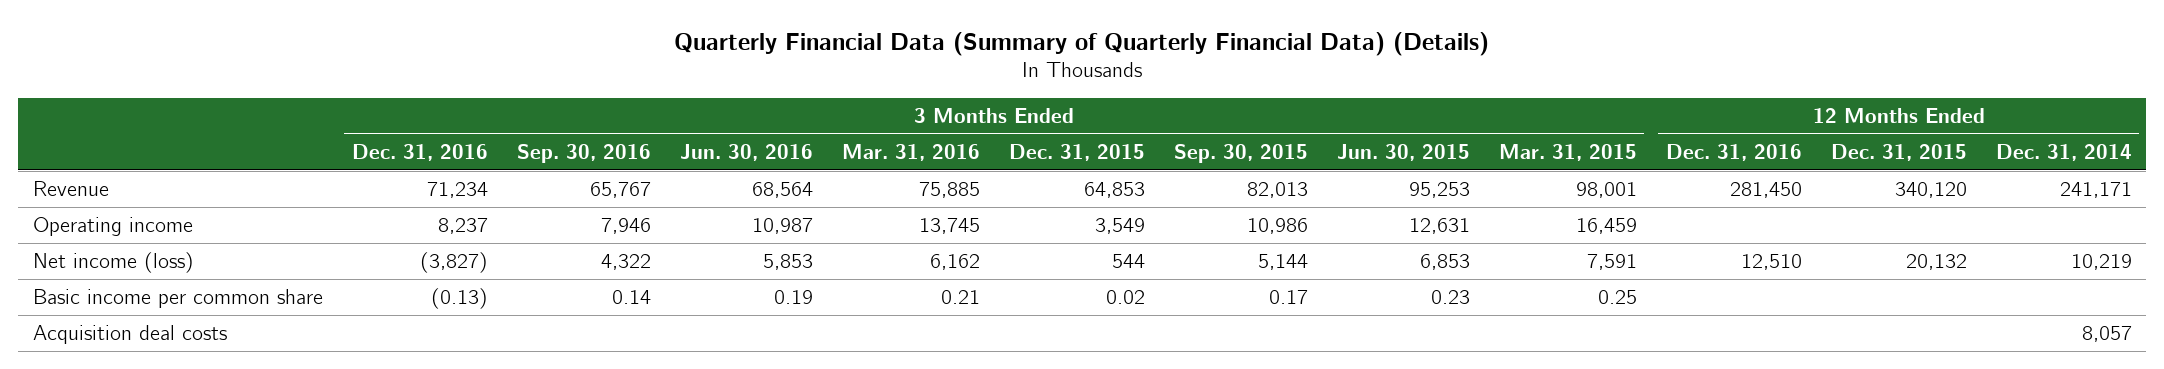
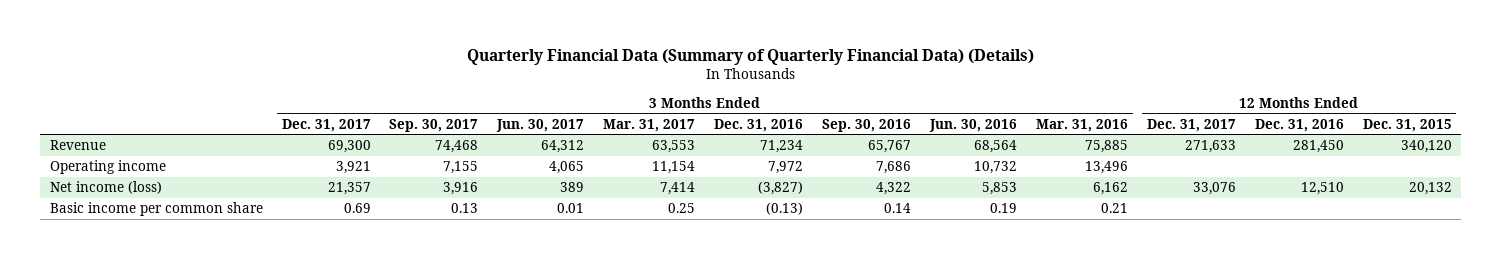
- | 3 Months Ended Dec. 31, 2016 | 3 Months Ended Sep. 30, 2016 | 3 Months Ended Jun. 30, 2016 | 3 Months Ended Mar. 31, 2016 | 3 Months Ended Dec. 31, 2015 | 3 Months Ended Sep. 30, 2015 | 3 Months Ended Jun. 30, 2015 | 3 Months Ended Mar. 31, 2015 | 12 Months Ended Dec. 31, 2016 | 12 Months Ended Dec. 31, 2015 | 12 Months Ended Dec. 31, 2014
+ | 3 Months Ended Dec. 31, 2017 | 3 Months Ended Sep. 30, 2017 | 3 Months Ended Jun. 30, 2017 | 3 Months Ended Mar. 31, 2017 | 3 Months Ended Dec. 31, 2016 | 3 Months Ended Sep. 30, 2016 | 3 Months Ended Jun. 30, 2016 | 3 Months Ended Mar. 31, 2016 | 12 Months Ended Dec. 31, 2017 | 12 Months Ended Dec. 31, 2016 | 12 Months Ended Dec. 31, 2015
- Operating income | 8,237 | 7,946 | 10,987 | 13,745 | 3,549 | 10,986 | 12,631 | 16,459 | | |
+ Operating income | 3,921 | 7,155 | 4,065 | 11,154 | 7,972 | 7,686 | 10,732 | 13,496 | | |
- Acquisition deal costs | | | | | | | | | | | 8,057

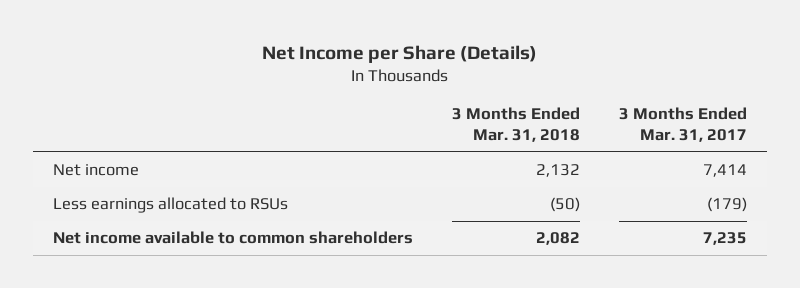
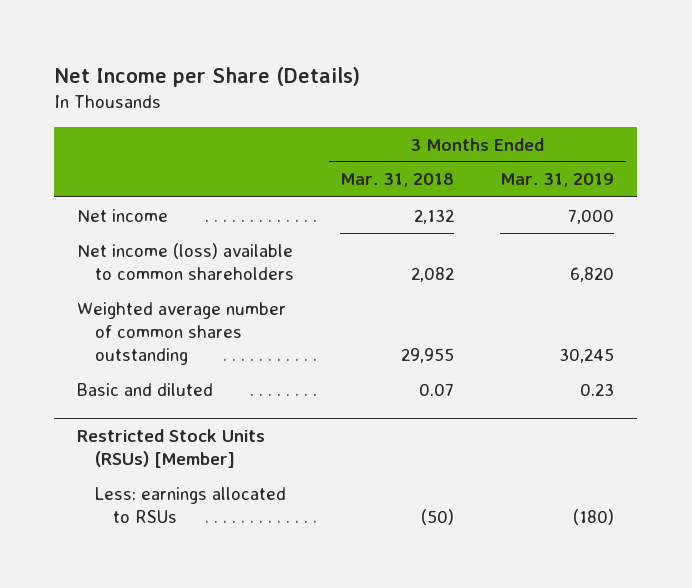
- | 3 Months Ended Mar. 31, 2018 | 3 Months Ended Mar. 31, 2017
+ | 3 Months Ended Mar. 31, 2018 | 3 Months Ended Mar. 31, 2019
- Less earnings allocated to RSUs | (50) | (179)
- Net income available to common shareholders | 2,082 | 7,235
+ Net income (loss) available to common shareholders | 2,082 | 6,820
+ Weighted average number of common shares outstanding | 29,955 | 30,245
+ Basic and diluted | 0.07 | 0.23
+ Restricted Stock Units (RSUs) [Member]
+ Less: earnings allocated to RSUs | (50) | (180)

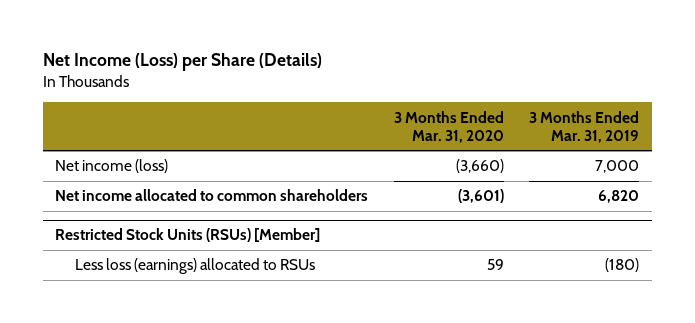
- Net Income per Share (Details)
+ Net Income (Loss) per Share (Details)
- | 3 Months Ended Mar. 31, 2018 | 3 Months Ended Mar. 31, 2019
+ | 3 Months Ended Mar. 31, 2020 | 3 Months Ended Mar. 31, 2019
- Net income | 2,132 | 7,000
- Net income (loss) available to common shareholders | 2,082 | 6,820
- Weighted average number of common shares outstanding | 29,955 | 30,245
- Basic and diluted | 0.07 | 0.23
+ Net income (loss) | (3,660) | 7,000
+ Net income allocated to common shareholders | (3,601) | 6,820
@ Restricted Stock Units (RSUs) [Member]
- Less: earnings allocated to RSUs | (50) | (180)
+ Less loss (earnings) allocated to RSUs | 59 | (180)

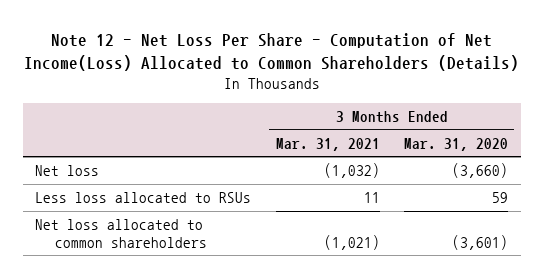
- Net Income (Loss) per Share (Details)
+ Note 12 - Net Loss Per Share - Computation of Net Income(Loss) Allocated to Common Shareholders (Details)
- | 3 Months Ended Mar. 31, 2020 | 3 Months Ended Mar. 31, 2019
+ | 3 Months Ended Mar. 31, 2021 | 3 Months Ended Mar. 31, 2020
- Net income (loss) | (3,660) | 7,000
- Net income allocated to common shareholders | (3,601) | 6,820
- Restricted Stock Units (RSUs) [Member]
- Less loss (earnings) allocated to RSUs | 59 | (180)
+ Net loss | (1,032) | (3,660)
+ Less loss allocated to RSUs | 11 | 59
+ Net loss allocated to common shareholders | (1,021) | (3,601)

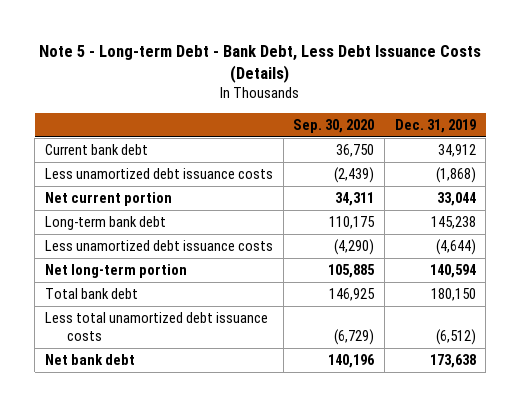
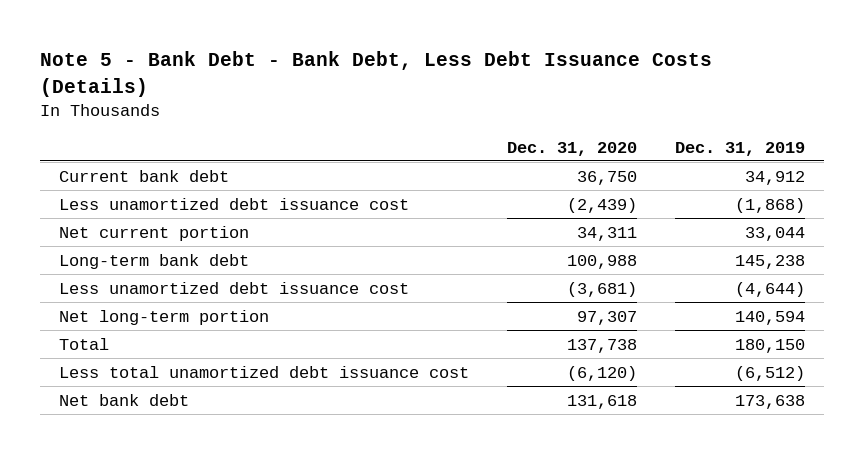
- Note 5 - Long-term Debt - Bank Debt, Less Debt Issuance Costs (Details)
+ Note 5 - Bank Debt - Bank Debt, Less Debt Issuance Costs (Details)
- | Sep. 30, 2020 | Dec. 31, 2019
+ | Dec. 31, 2020 | Dec. 31, 2019
- Less unamortized debt issuance costs | (2,439) | (1,868)
+ Less unamortized debt issuance cost | (2,439) | (1,868)
- Less unamortized debt issuance costs | (4,290) | (4,644)
+ Less unamortized debt issuance cost | (3,681) | (4,644)
- Total bank debt | 146,925 | 180,150
- Less total unamortized debt issuance costs | (6,729) | (6,512)
+ Total | 137,738 | 180,150
+ Less total unamortized debt issuance cost | (6,120) | (6,512)

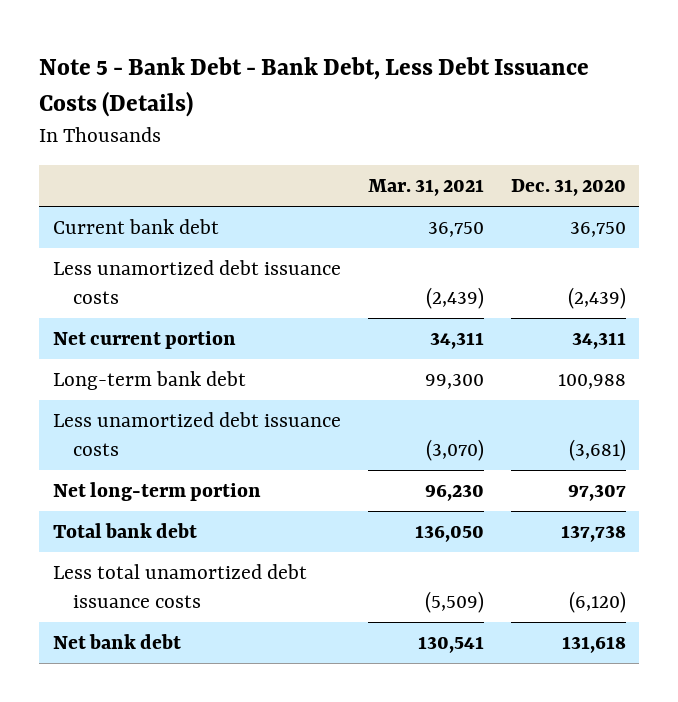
- | Dec. 31, 2020 | Dec. 31, 2019
+ | Mar. 31, 2021 | Dec. 31, 2020
- Less unamortized debt issuance cost | (2,439) | (1,868)
+ Less unamortized debt issuance costs | (2,439) | (2,439)
- Less unamortized debt issuance cost | (3,681) | (4,644)
+ Less unamortized debt issuance costs | (3,070) | (3,681)
- Total | 137,738 | 180,150
- Less total unamortized debt issuance cost | (6,120) | (6,512)
+ Total bank debt | 136,050 | 137,738
+ Less total unamortized debt issuance costs | (5,509) | (6,120)

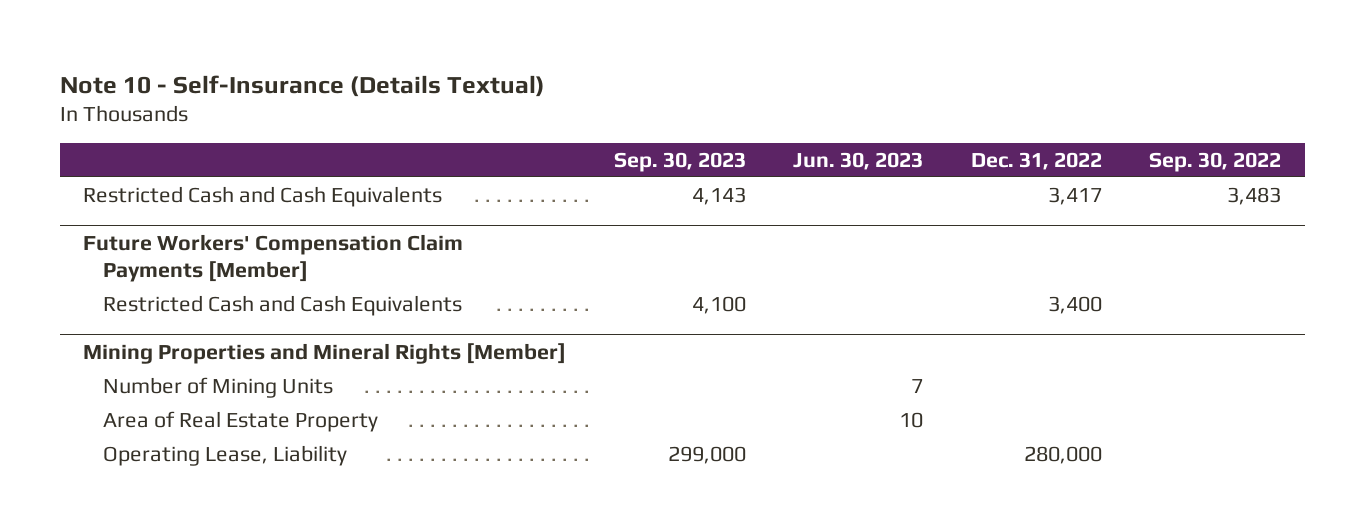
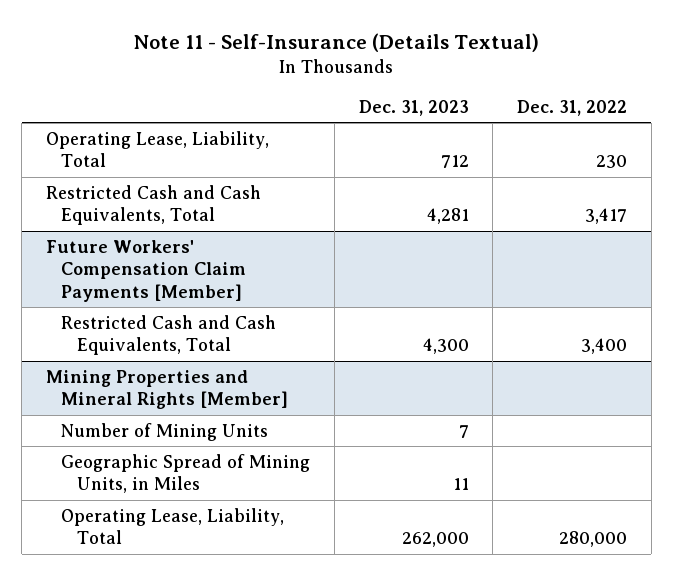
- Note 10 - Self-Insurance (Details Textual)
+ Note 11 - Self-Insurance (Details Textual)
- | Sep. 30, 2023 | Jun. 30, 2023 | Dec. 31, 2022 | Sep. 30, 2022
+ | Dec. 31, 2023 | Dec. 31, 2022
- Restricted Cash and Cash Equivalents | 4,143 | | 3,417 | 3,483
+ Operating Lease, Liability, Total | 712 | 230
+ Restricted Cash and Cash Equivalents, Total | 4,281 | 3,417
@ Future Workers' Compensation Claim Payments [Member]
- Restricted Cash and Cash Equivalents | 4,100 | | 3,400 |
+ Restricted Cash and Cash Equivalents, Total | 4,300 | 3,400
@ Mining Properties and Mineral Rights [Member]
- Area of Real Estate Property | | 10 | |
- Operating Lease, Liability | 299,000 | | 280,000 |
+ Geographic Spread of Mining Units, in Miles | 11 |
+ Operating Lease, Liability, Total | 262,000 | 280,000

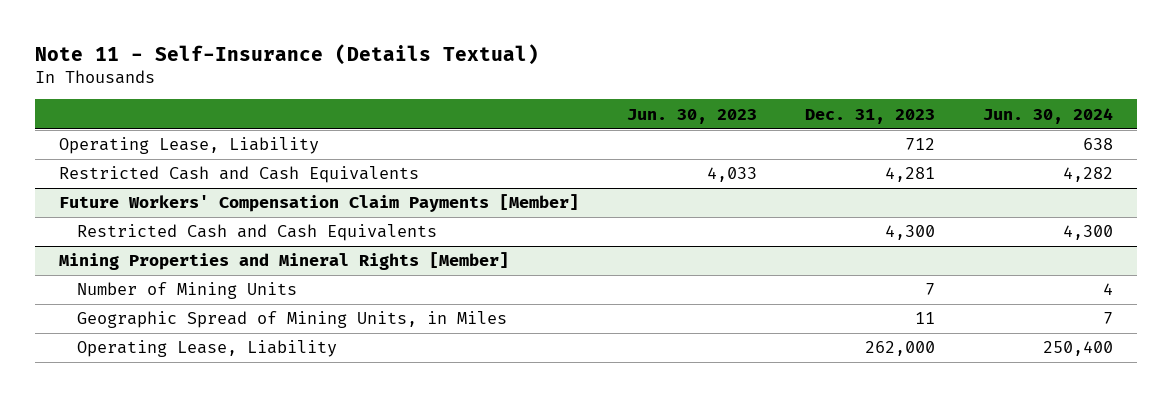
- | Dec. 31, 2023 | Dec. 31, 2022
+ | Jun. 30, 2023 | Dec. 31, 2023 | Jun. 30, 2024
- Operating Lease, Liability, Total | 712 | 230
- Restricted Cash and Cash Equivalents, Total | 4,281 | 3,417
+ Operating Lease, Liability | | 712 | 638
+ Restricted Cash and Cash Equivalents | 4,033 | 4,281 | 4,282
@ Future Workers' Compensation Claim Payments [Member]
- Restricted Cash and Cash Equivalents, Total | 4,300 | 3,400
+ Restricted Cash and Cash Equivalents | | 4,300 | 4,300
@ Mining Properties and Mineral Rights [Member]
- Operating Lease, Liability, Total | 262,000 | 280,000
+ Operating Lease, Liability | | 262,000 | 250,400

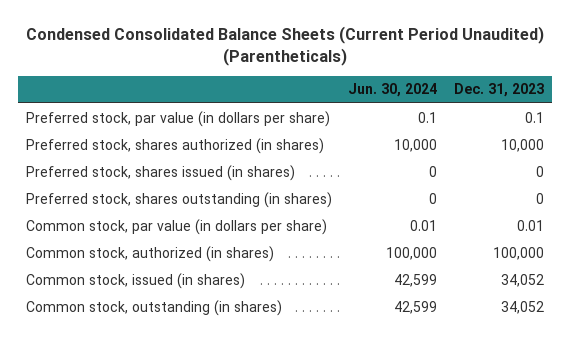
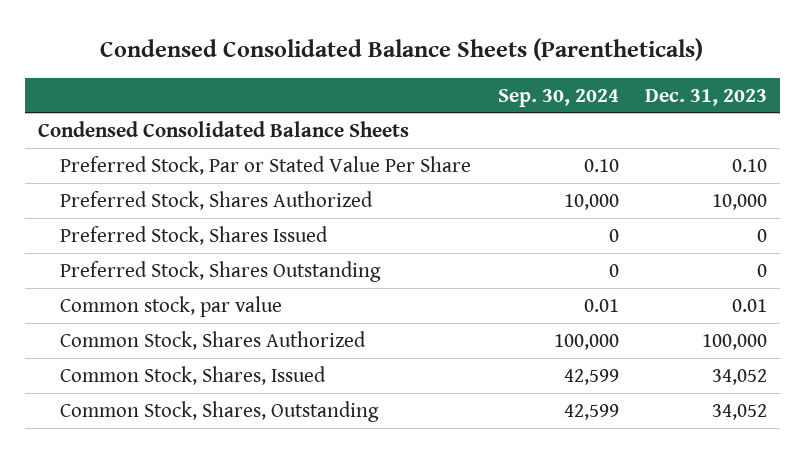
- Condensed Consolidated Balance Sheets (Current Period Unaudited) (Parentheticals)
+ Condensed Consolidated Balance Sheets (Parentheticals)
- | Jun. 30, 2024 | Dec. 31, 2023
+ | Sep. 30, 2024 | Dec. 31, 2023
- Preferred stock, par value (in dollars per share) | 0.1 | 0.1
- Preferred stock, shares authorized (in shares) | 10,000 | 10,000
- Preferred stock, shares issued (in shares) | 0 | 0
- Preferred stock, shares outstanding (in shares) | 0 | 0
- Common stock, par value (in dollars per share) | 0.01 | 0.01
- Common stock, authorized (in shares) | 100,000 | 100,000
- Common stock, issued (in shares) | 42,599 | 34,052
- Common stock, outstanding (in shares) | 42,599 | 34,052
+ Condensed Consolidated Balance Sheets
+ Preferred Stock, Par or Stated Value Per Share | 0.10 | 0.10
+ Preferred Stock, Shares Authorized | 10,000 | 10,000
+ Preferred Stock, Shares Issued | 0 | 0
+ Preferred Stock, Shares Outstanding | 0 | 0
+ Common stock, par value | 0.01 | 0.01
+ Common Stock, Shares Authorized | 100,000 | 100,000
+ Common Stock, Shares, Issued | 42,599 | 34,052
+ Common Stock, Shares, Outstanding | 42,599 | 34,052

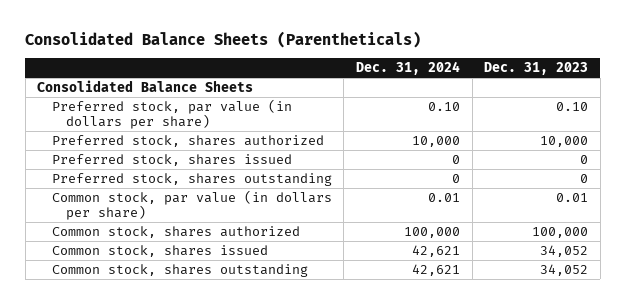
- Condensed Consolidated Balance Sheets (Parentheticals)
+ Consolidated Balance Sheets (Parentheticals)
- | Sep. 30, 2024 | Dec. 31, 2023
+ | Dec. 31, 2024 | Dec. 31, 2023
- Condensed Consolidated Balance Sheets
- Preferred Stock, Par or Stated Value Per Share | 0.10 | 0.10
- Preferred Stock, Shares Authorized | 10,000 | 10,000
- Preferred Stock, Shares Issued | 0 | 0
- Preferred Stock, Shares Outstanding | 0 | 0
- Common stock, par value | 0.01 | 0.01
- Common Stock, Shares Authorized | 100,000 | 100,000
- Common Stock, Shares, Issued | 42,599 | 34,052
- Common Stock, Shares, Outstanding | 42,599 | 34,052
+ Consolidated Balance Sheets
+ Preferred stock, par value (in dollars per share) | 0.10 | 0.10
+ Preferred stock, shares authorized | 10,000 | 10,000
+ Preferred stock, shares issued | 0 | 0
+ Preferred stock, shares outstanding | 0 | 0
+ Common stock, par value (in dollars per share) | 0.01 | 0.01
+ Common stock, shares authorized | 100,000 | 100,000
+ Common stock, shares issued | 42,621 | 34,052
+ Common stock, shares outstanding | 42,621 | 34,052

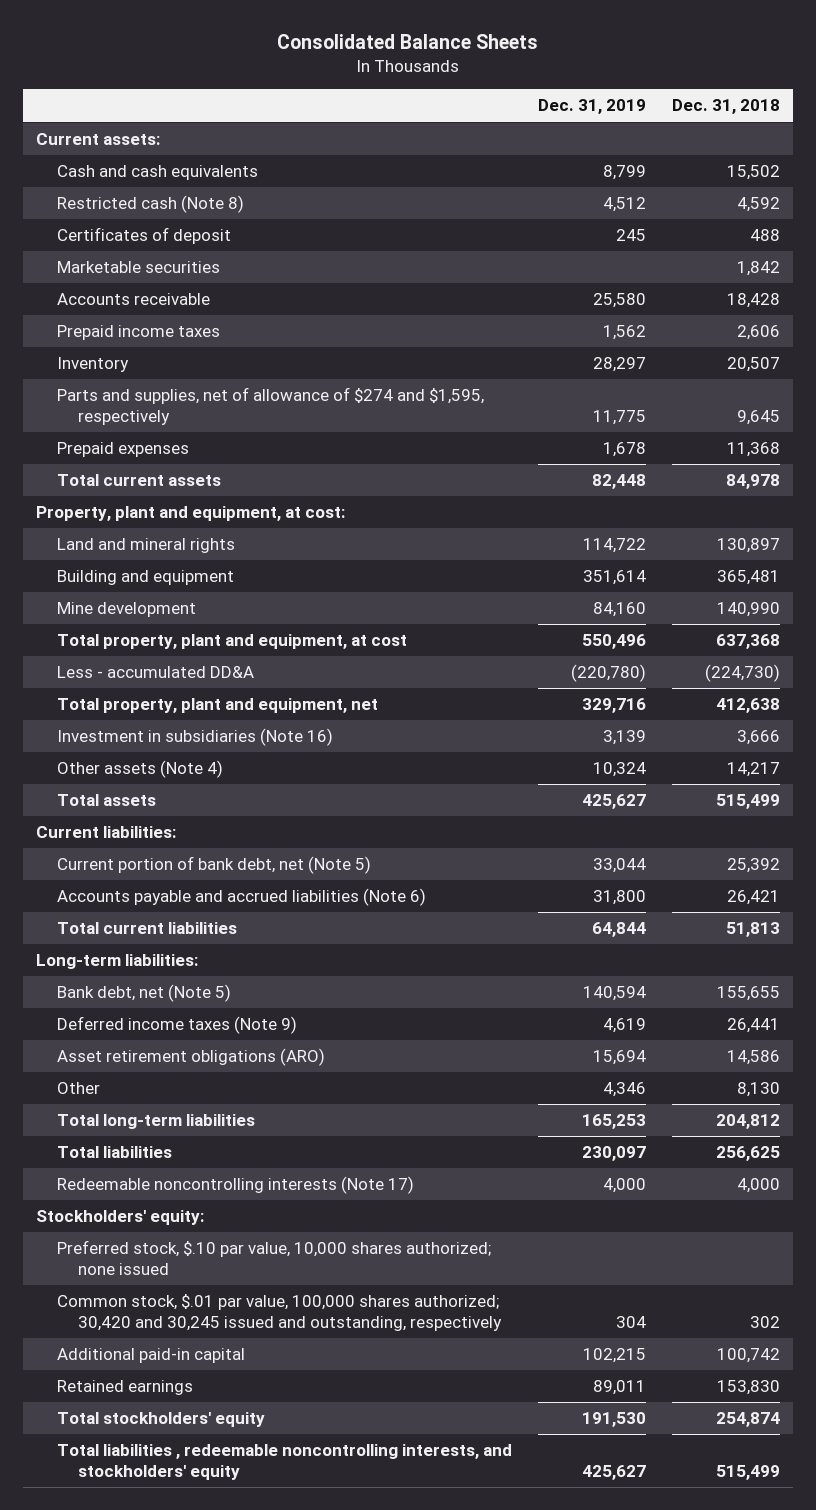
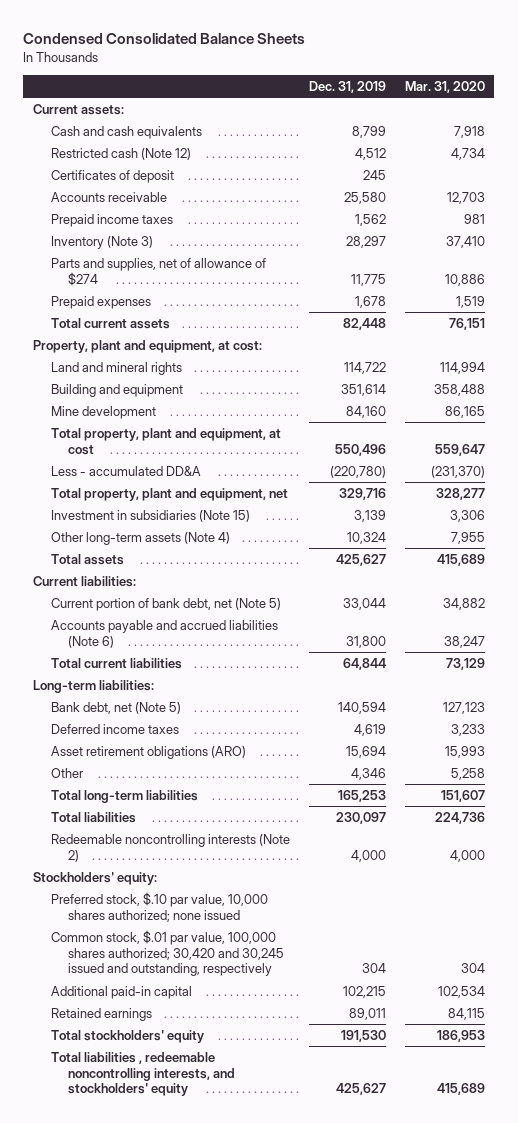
- Consolidated Balance Sheets
+ Condensed Consolidated Balance Sheets
- | Dec. 31, 2019 | Dec. 31, 2018
+ | Dec. 31, 2019 | Mar. 31, 2020
- Restricted cash (Note 8) | 4,512 | 4,592
+ Restricted cash (Note 12) | 4,512 | 4,734
- Marketable securities | | 1,842
- Inventory | 28,297 | 20,507
- Parts and supplies, net of allowance of $274 and $1,595, respectively | 11,775 | 9,645
+ Inventory (Note 3) | 28,297 | 37,410
+ Parts and supplies, net of allowance of $274 | 11,775 | 10,886
- Investment in subsidiaries (Note 16) | 3,139 | 3,666
- Other assets (Note 4) | 10,324 | 14,217
+ Investment in subsidiaries (Note 15) | 3,139 | 3,306
+ Other long-term assets (Note 4) | 10,324 | 7,955
- Deferred income taxes (Note 9) | 4,619 | 26,441
+ Deferred income taxes | 4,619 | 3,233
- Redeemable noncontrolling interests (Note 17) | 4,000 | 4,000
+ Redeemable noncontrolling interests (Note 2) | 4,000 | 4,000

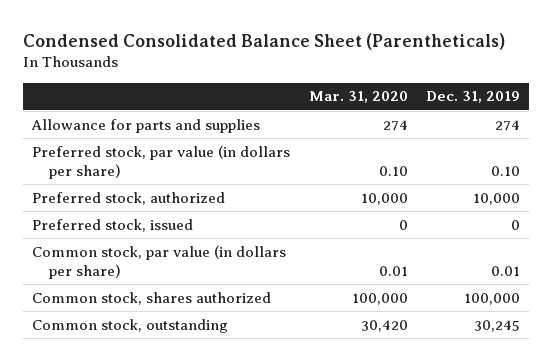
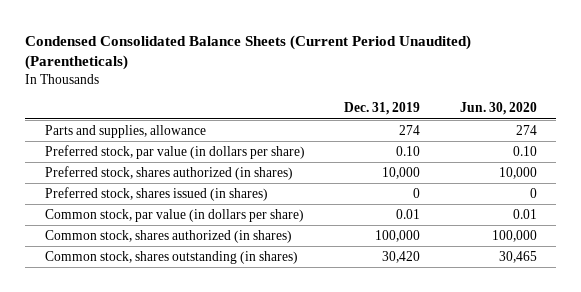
- Condensed Consolidated Balance Sheet (Parentheticals)
+ Condensed Consolidated Balance Sheets (Current Period Unaudited) (Parentheticals)
- | Mar. 31, 2020 | Dec. 31, 2019
+ | Dec. 31, 2019 | Jun. 30, 2020
- Allowance for parts and supplies | 274 | 274
+ Parts and supplies, allowance | 274 | 274
- Preferred stock, authorized | 10,000 | 10,000
- Preferred stock, issued | 0 | 0
+ Preferred stock, shares authorized (in shares) | 10,000 | 10,000
+ Preferred stock, shares issued (in shares) | 0 | 0
- Common stock, shares authorized | 100,000 | 100,000
- Common stock, outstanding | 30,420 | 30,245
+ Common stock, shares authorized (in shares) | 100,000 | 100,000
+ Common stock, shares outstanding (in shares) | 30,420 | 30,465

